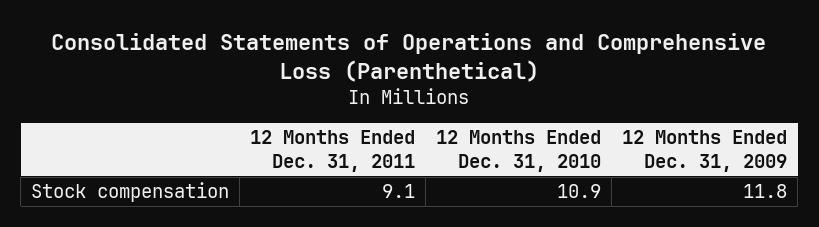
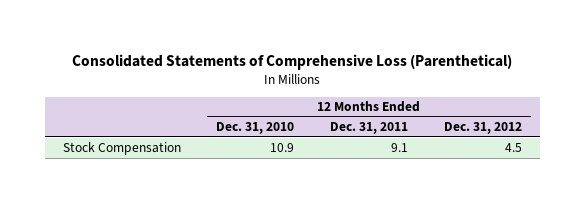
- Consolidated Statements of Operations and Comprehensive Loss (Parenthetical)
+ Consolidated Statements of Comprehensive Loss (Parenthetical)
- | 12 Months Ended Dec. 31, 2011 | 12 Months Ended Dec. 31, 2010 | 12 Months Ended Dec. 31, 2009
+ | 12 Months Ended Dec. 31, 2010 | 12 Months Ended Dec. 31, 2011 | 12 Months Ended Dec. 31, 2012
- Stock compensation | 9.1 | 10.9 | 11.8
+ Stock Compensation | 10.9 | 9.1 | 4.5

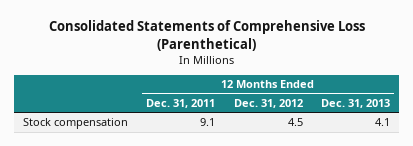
- | 12 Months Ended Dec. 31, 2010 | 12 Months Ended Dec. 31, 2011 | 12 Months Ended Dec. 31, 2012
+ | 12 Months Ended Dec. 31, 2011 | 12 Months Ended Dec. 31, 2012 | 12 Months Ended Dec. 31, 2013
- Stock Compensation | 10.9 | 9.1 | 4.5
+ Stock compensation | 9.1 | 4.5 | 4.1

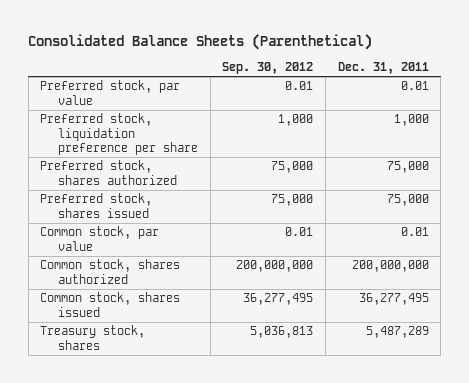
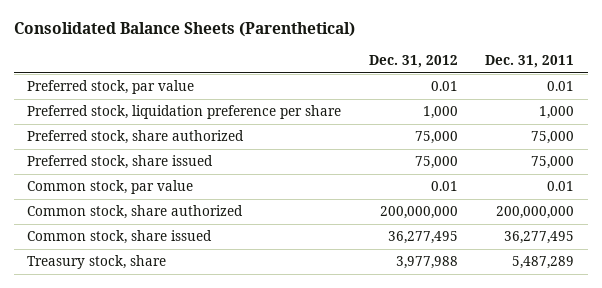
- | Sep. 30, 2012 | Dec. 31, 2011
+ | Dec. 31, 2012 | Dec. 31, 2011
- Preferred stock, shares authorized | 75,000 | 75,000
- Preferred stock, shares issued | 75,000 | 75,000
+ Preferred stock, share authorized | 75,000 | 75,000
+ Preferred stock, share issued | 75,000 | 75,000
- Common stock, shares authorized | 200,000,000 | 200,000,000
- Common stock, shares issued | 36,277,495 | 36,277,495
- Treasury stock, shares | 5,036,813 | 5,487,289
+ Common stock, share authorized | 200,000,000 | 200,000,000
+ Common stock, share issued | 36,277,495 | 36,277,495
+ Treasury stock, share | 3,977,988 | 5,487,289

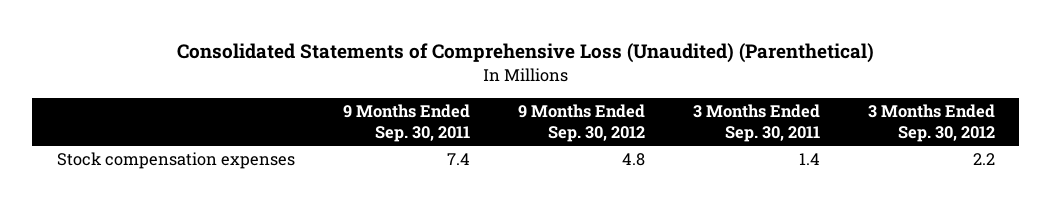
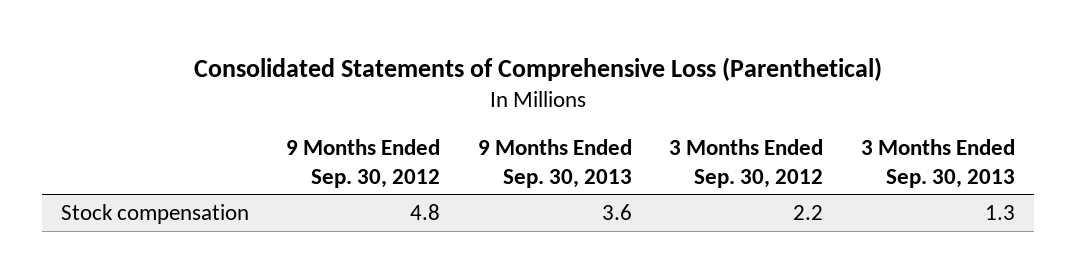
- Consolidated Statements of Comprehensive Loss (Unaudited) (Parenthetical)
+ Consolidated Statements of Comprehensive Loss (Parenthetical)
- | 9 Months Ended Sep. 30, 2011 | 9 Months Ended Sep. 30, 2012 | 3 Months Ended Sep. 30, 2011 | 3 Months Ended Sep. 30, 2012
+ | 9 Months Ended Sep. 30, 2012 | 9 Months Ended Sep. 30, 2013 | 3 Months Ended Sep. 30, 2012 | 3 Months Ended Sep. 30, 2013
- Stock compensation expenses | 7.4 | 4.8 | 1.4 | 2.2
+ Stock compensation | 4.8 | 3.6 | 2.2 | 1.3

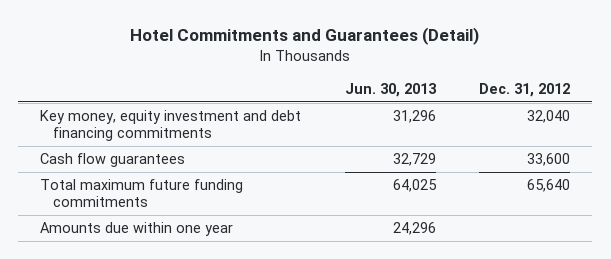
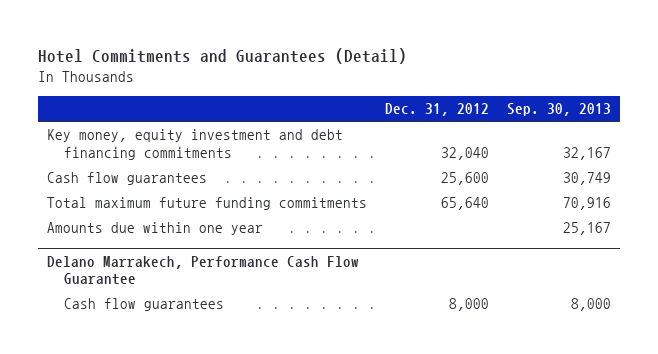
- | Jun. 30, 2013 | Dec. 31, 2012
+ | Dec. 31, 2012 | Sep. 30, 2013
- Cash flow guarantees | 32,729 | 33,600
+ Cash flow guarantees | 25,600 | 30,749
+ Delano Marrakech, Performance Cash Flow Guarantee
+ Cash flow guarantees | 8,000 | 8,000

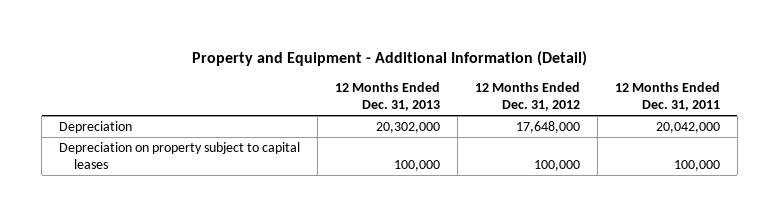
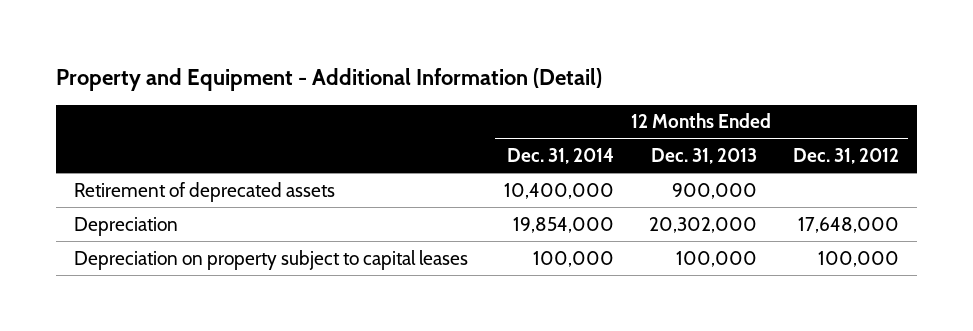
- | 12 Months Ended Dec. 31, 2013 | 12 Months Ended Dec. 31, 2012 | 12 Months Ended Dec. 31, 2011
+ | 12 Months Ended Dec. 31, 2014 | 12 Months Ended Dec. 31, 2013 | 12 Months Ended Dec. 31, 2012
+ Retirement of deprecated assets | 10,400,000 | 900,000 |

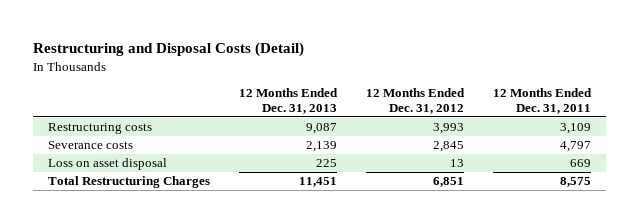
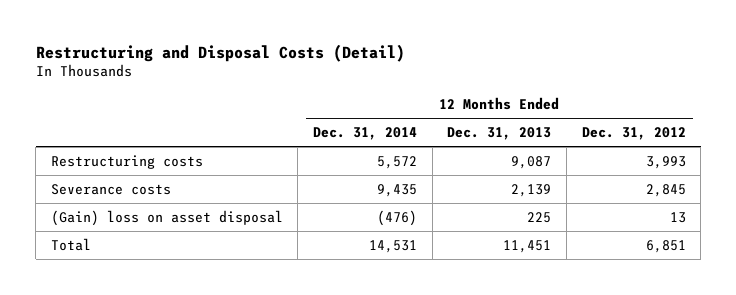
- | 12 Months Ended Dec. 31, 2013 | 12 Months Ended Dec. 31, 2012 | 12 Months Ended Dec. 31, 2011
+ | 12 Months Ended Dec. 31, 2014 | 12 Months Ended Dec. 31, 2013 | 12 Months Ended Dec. 31, 2012
- Loss on asset disposal | 225 | 13 | 669
- Total Restructuring Charges | 11,451 | 6,851 | 8,575
+ (Gain) loss on asset disposal | (476) | 225 | 13
+ Total | 14,531 | 11,451 | 6,851

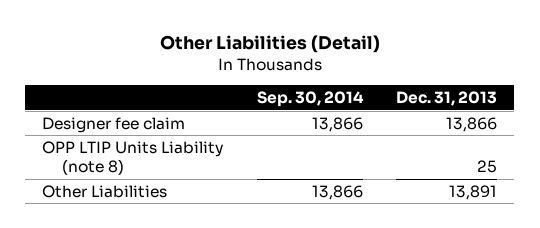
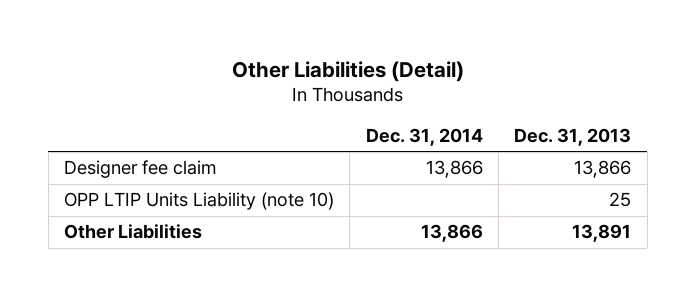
- | Sep. 30, 2014 | Dec. 31, 2013
+ | Dec. 31, 2014 | Dec. 31, 2013
- OPP LTIP Units Liability (note 8) | | 25
+ OPP LTIP Units Liability (note 10) | | 25

